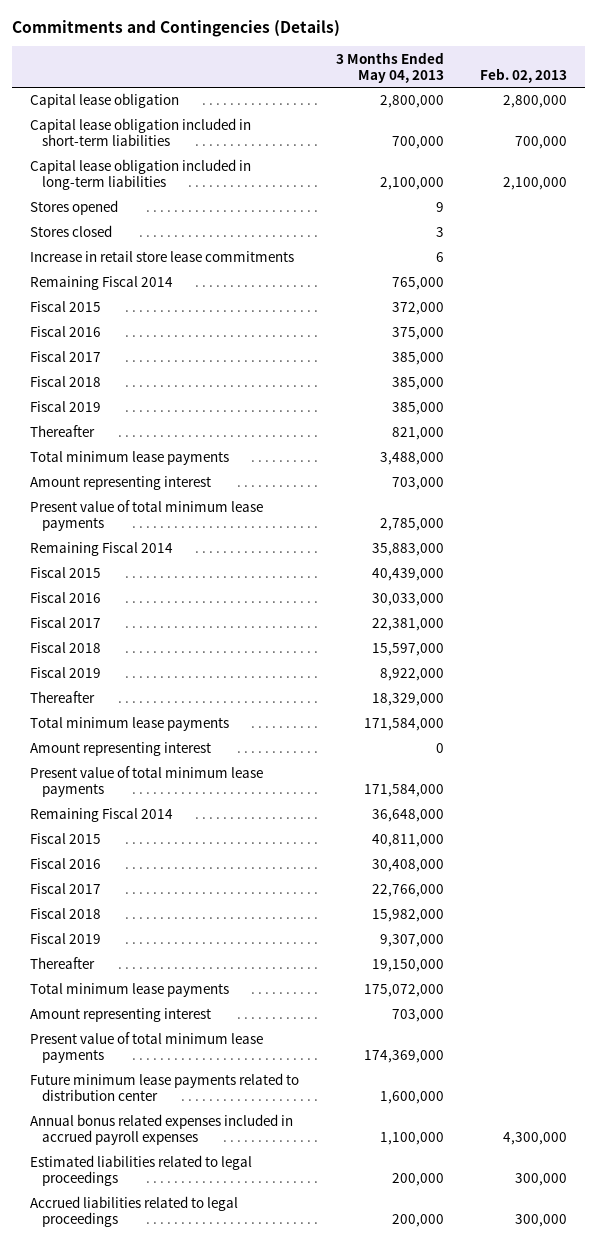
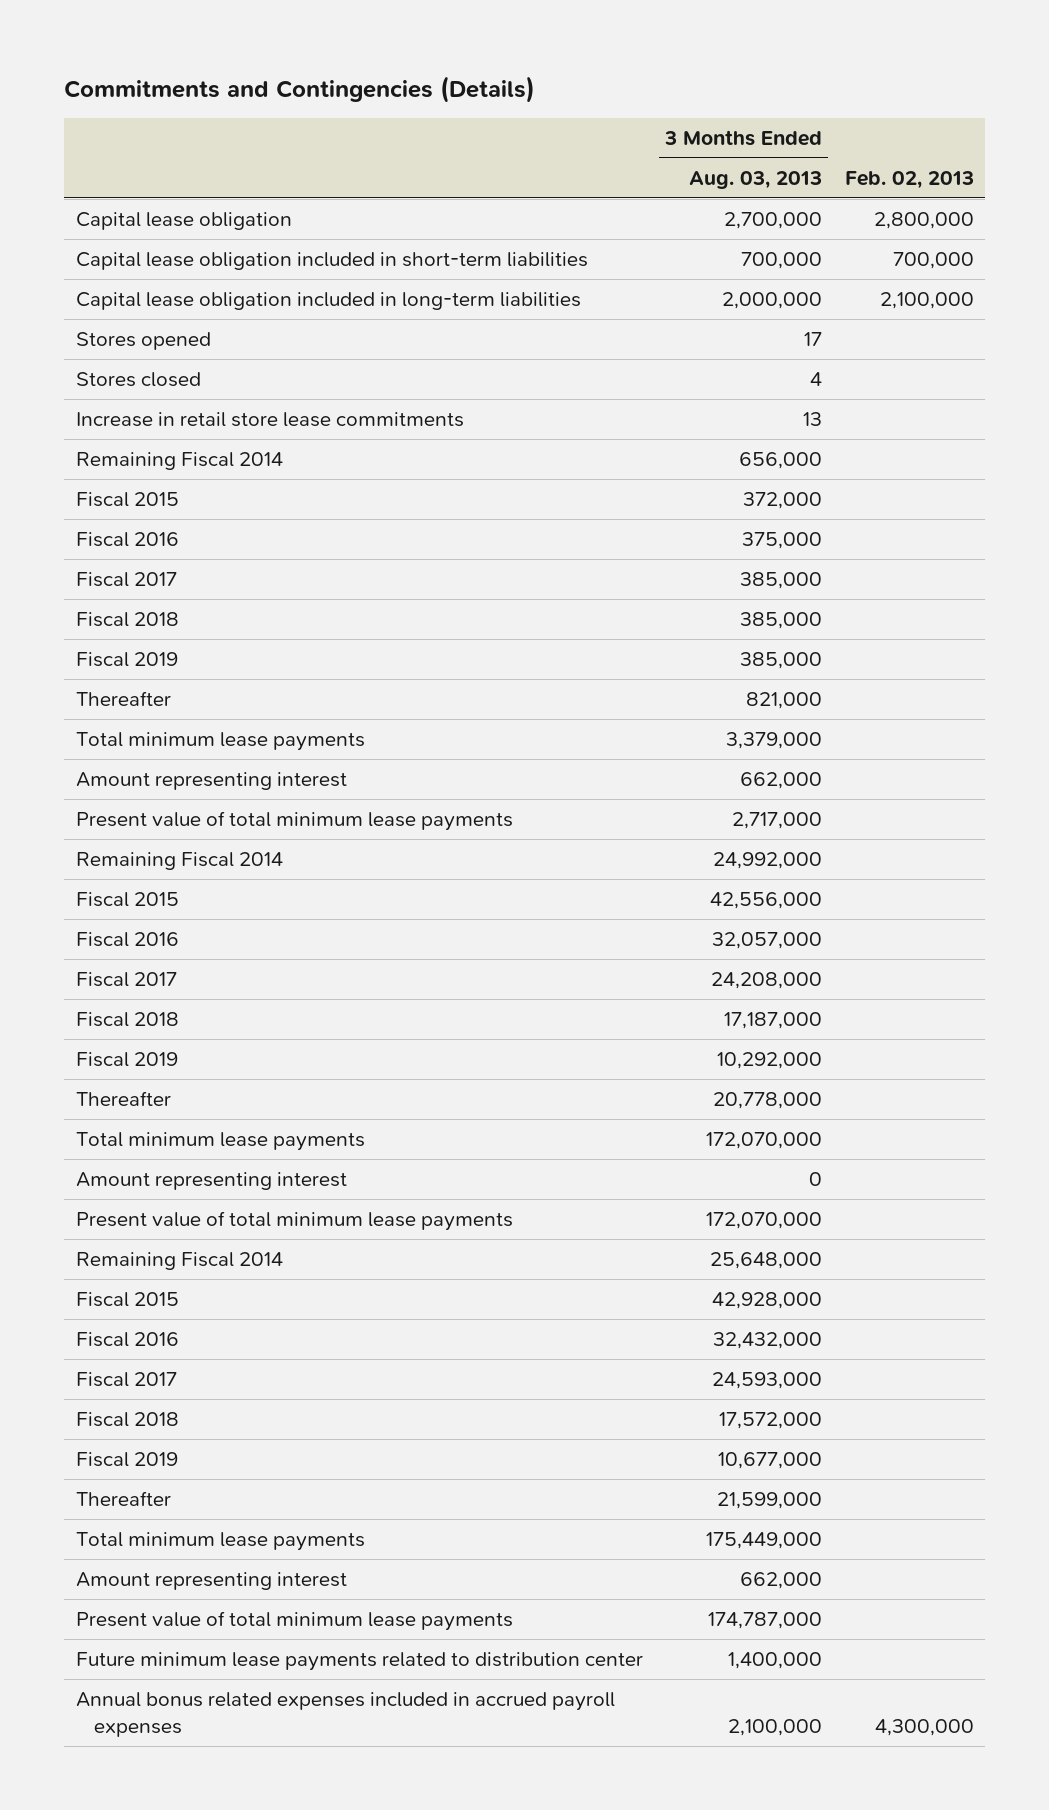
- | 3 Months Ended May 04, 2013 | Feb. 02, 2013
+ | 3 Months Ended Aug. 03, 2013 | Feb. 02, 2013
- Estimated liabilities related to legal proceedings | 200,000 | 300,000
- Accrued liabilities related to legal proceedings | 200,000 | 300,000

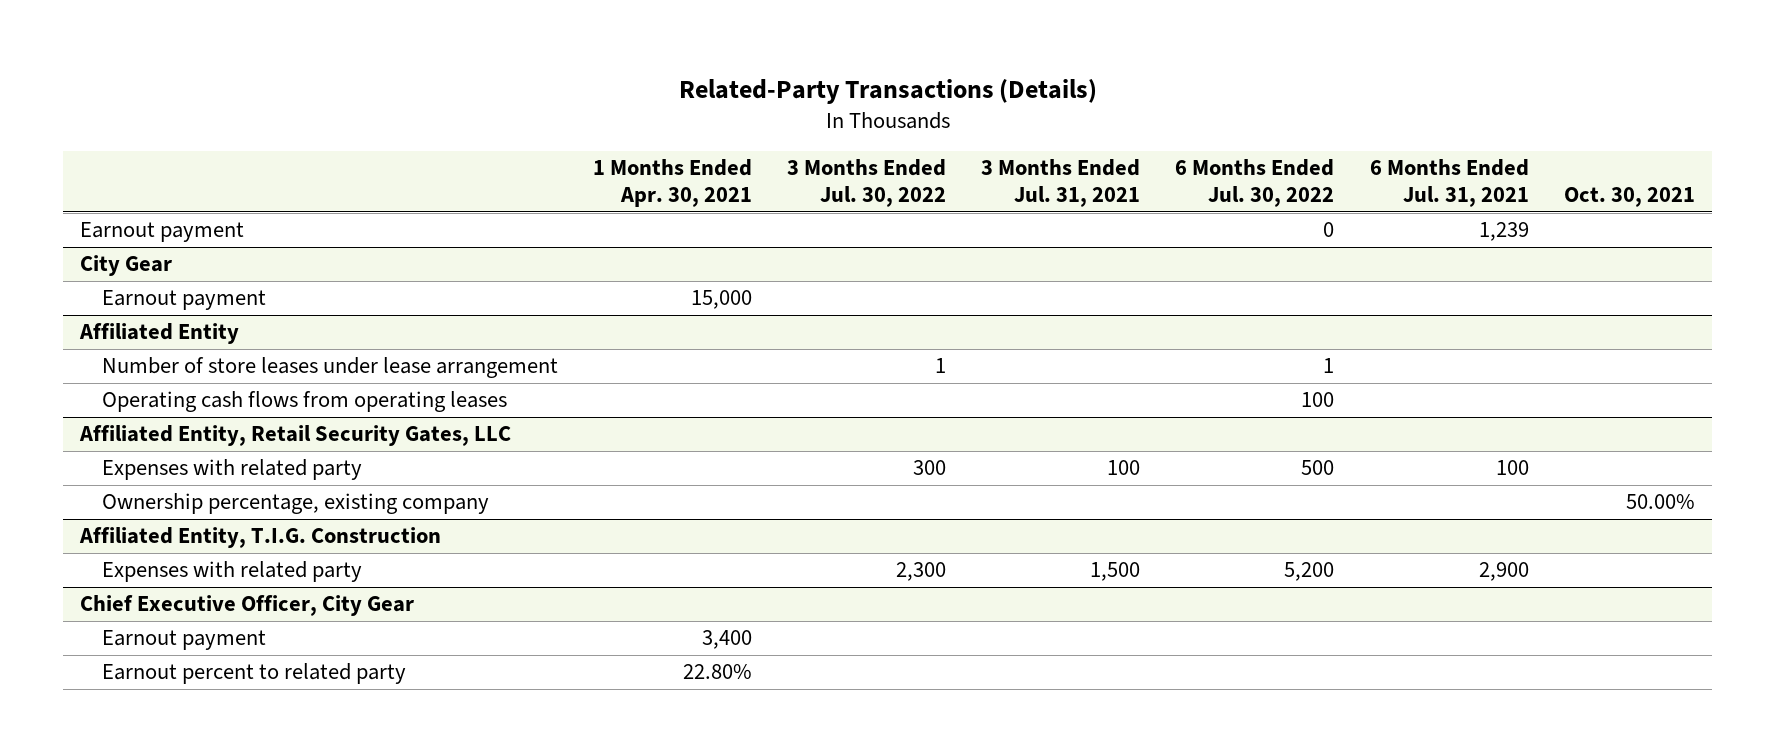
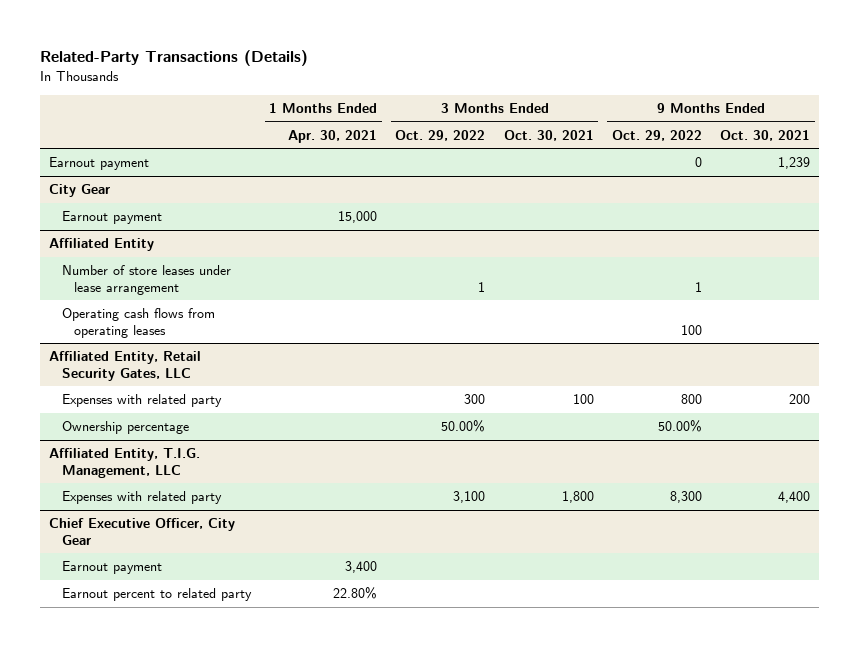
- | 1 Months Ended Apr. 30, 2021 | 3 Months Ended Jul. 30, 2022 | 3 Months Ended Jul. 31, 2021 | 6 Months Ended Jul. 30, 2022 | 6 Months Ended Jul. 31, 2021 | Oct. 30, 2021
+ | 1 Months Ended Apr. 30, 2021 | 3 Months Ended Oct. 29, 2022 | 3 Months Ended Oct. 30, 2021 | 9 Months Ended Oct. 29, 2022 | 9 Months Ended Oct. 30, 2021
@ Affiliated Entity, Retail Security Gates, LLC
- Ownership percentage, existing company | | | | | | 50.00%
- Affiliated Entity, T.I.G. Construction
@ Affiliated Entity, Retail Security Gates, LLC
+ Ownership percentage | | 50.00% | | 50.00% |
+ Affiliated Entity, T.I.G. Management, LLC

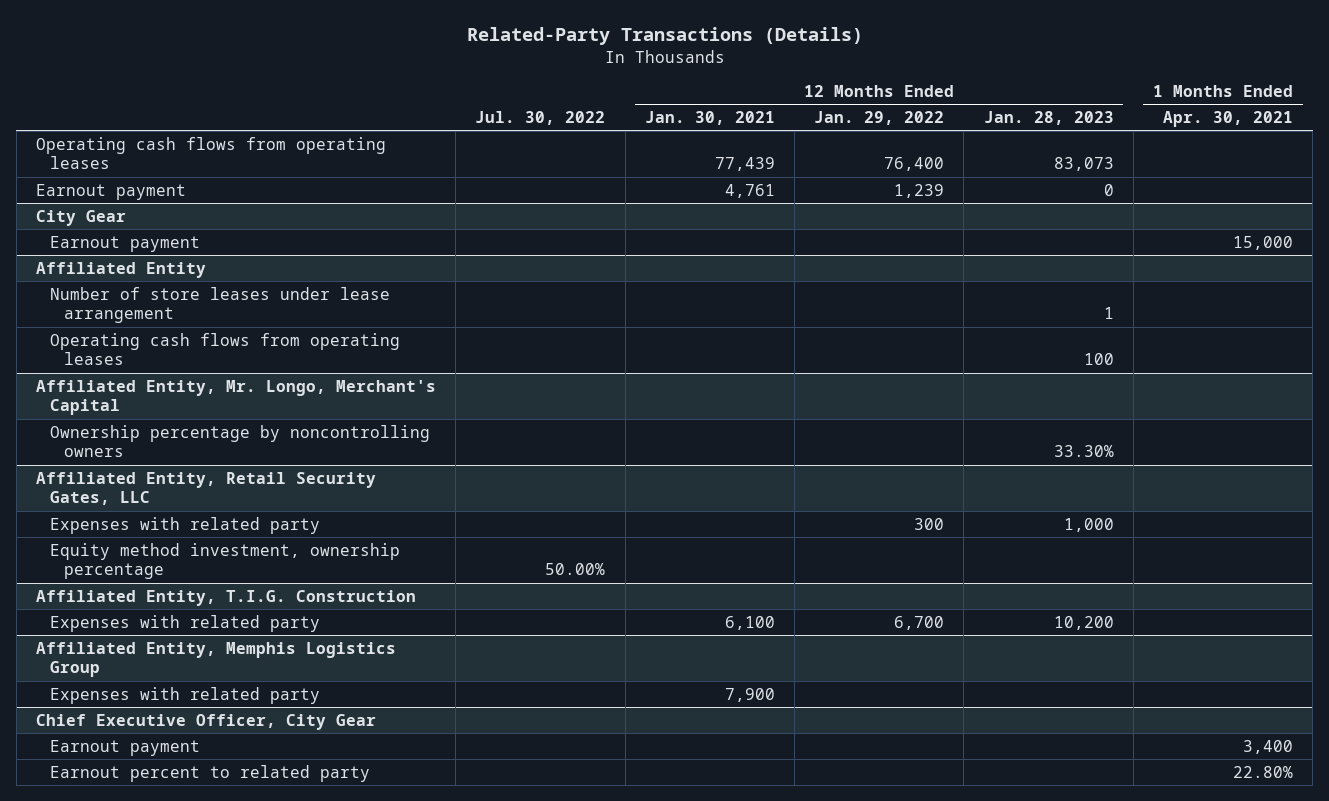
- | 1 Months Ended Apr. 30, 2021 | 3 Months Ended Oct. 29, 2022 | 3 Months Ended Oct. 30, 2021 | 9 Months Ended Oct. 29, 2022 | 9 Months Ended Oct. 30, 2021
+ | Jul. 30, 2022 | 12 Months Ended Jan. 30, 2021 | 12 Months Ended Jan. 29, 2022 | 12 Months Ended Jan. 28, 2023 | 1 Months Ended Apr. 30, 2021
+ Operating cash flows from operating leases | | 77,439 | 76,400 | 83,073 |
+ Affiliated Entity, Mr. Longo, Merchant's Capital
+ Ownership percentage by noncontrolling owners | | | | 33.30% |
@ Affiliated Entity, Retail Security Gates, LLC
- Ownership percentage | | 50.00% | | 50.00% |
- Affiliated Entity, T.I.G. Management, LLC
@ Affiliated Entity, Retail Security Gates, LLC
+ Equity method investment, ownership percentage | 50.00% | | | |
+ Affiliated Entity, T.I.G. Construction
+ Affiliated Entity, Memphis Logistics Group
+ Expenses with related party | | 7,900 | | |

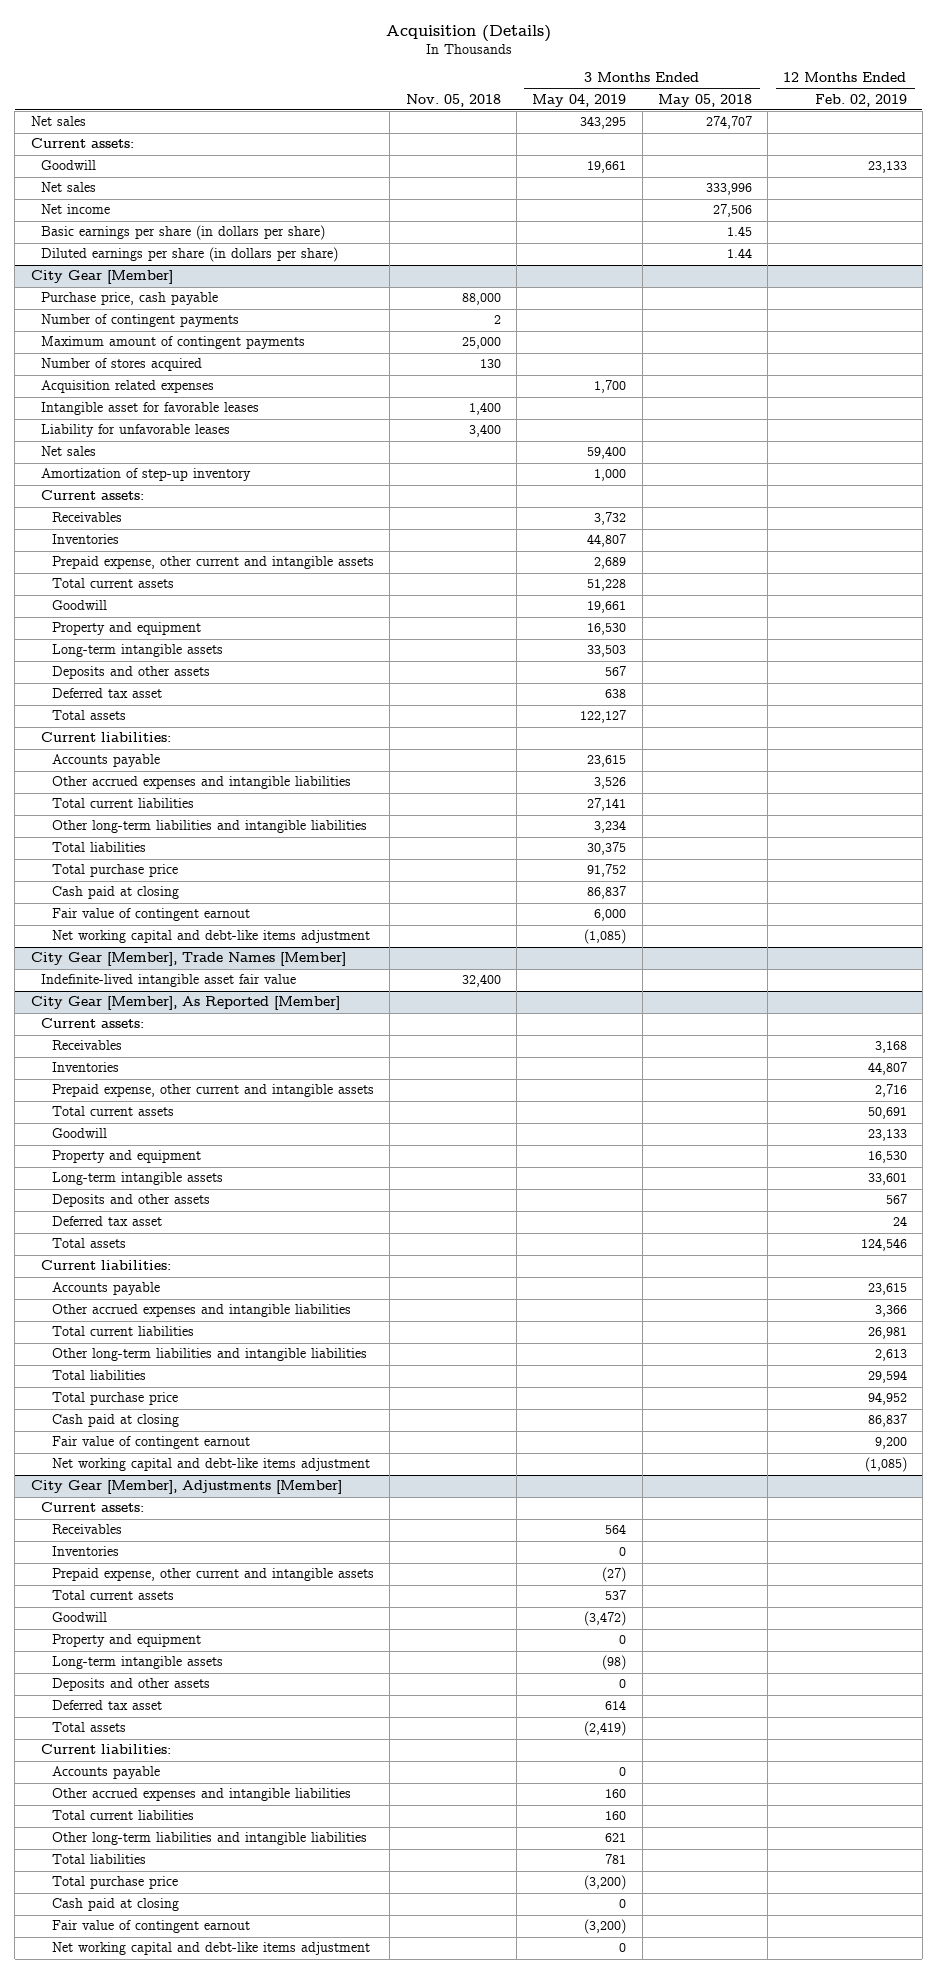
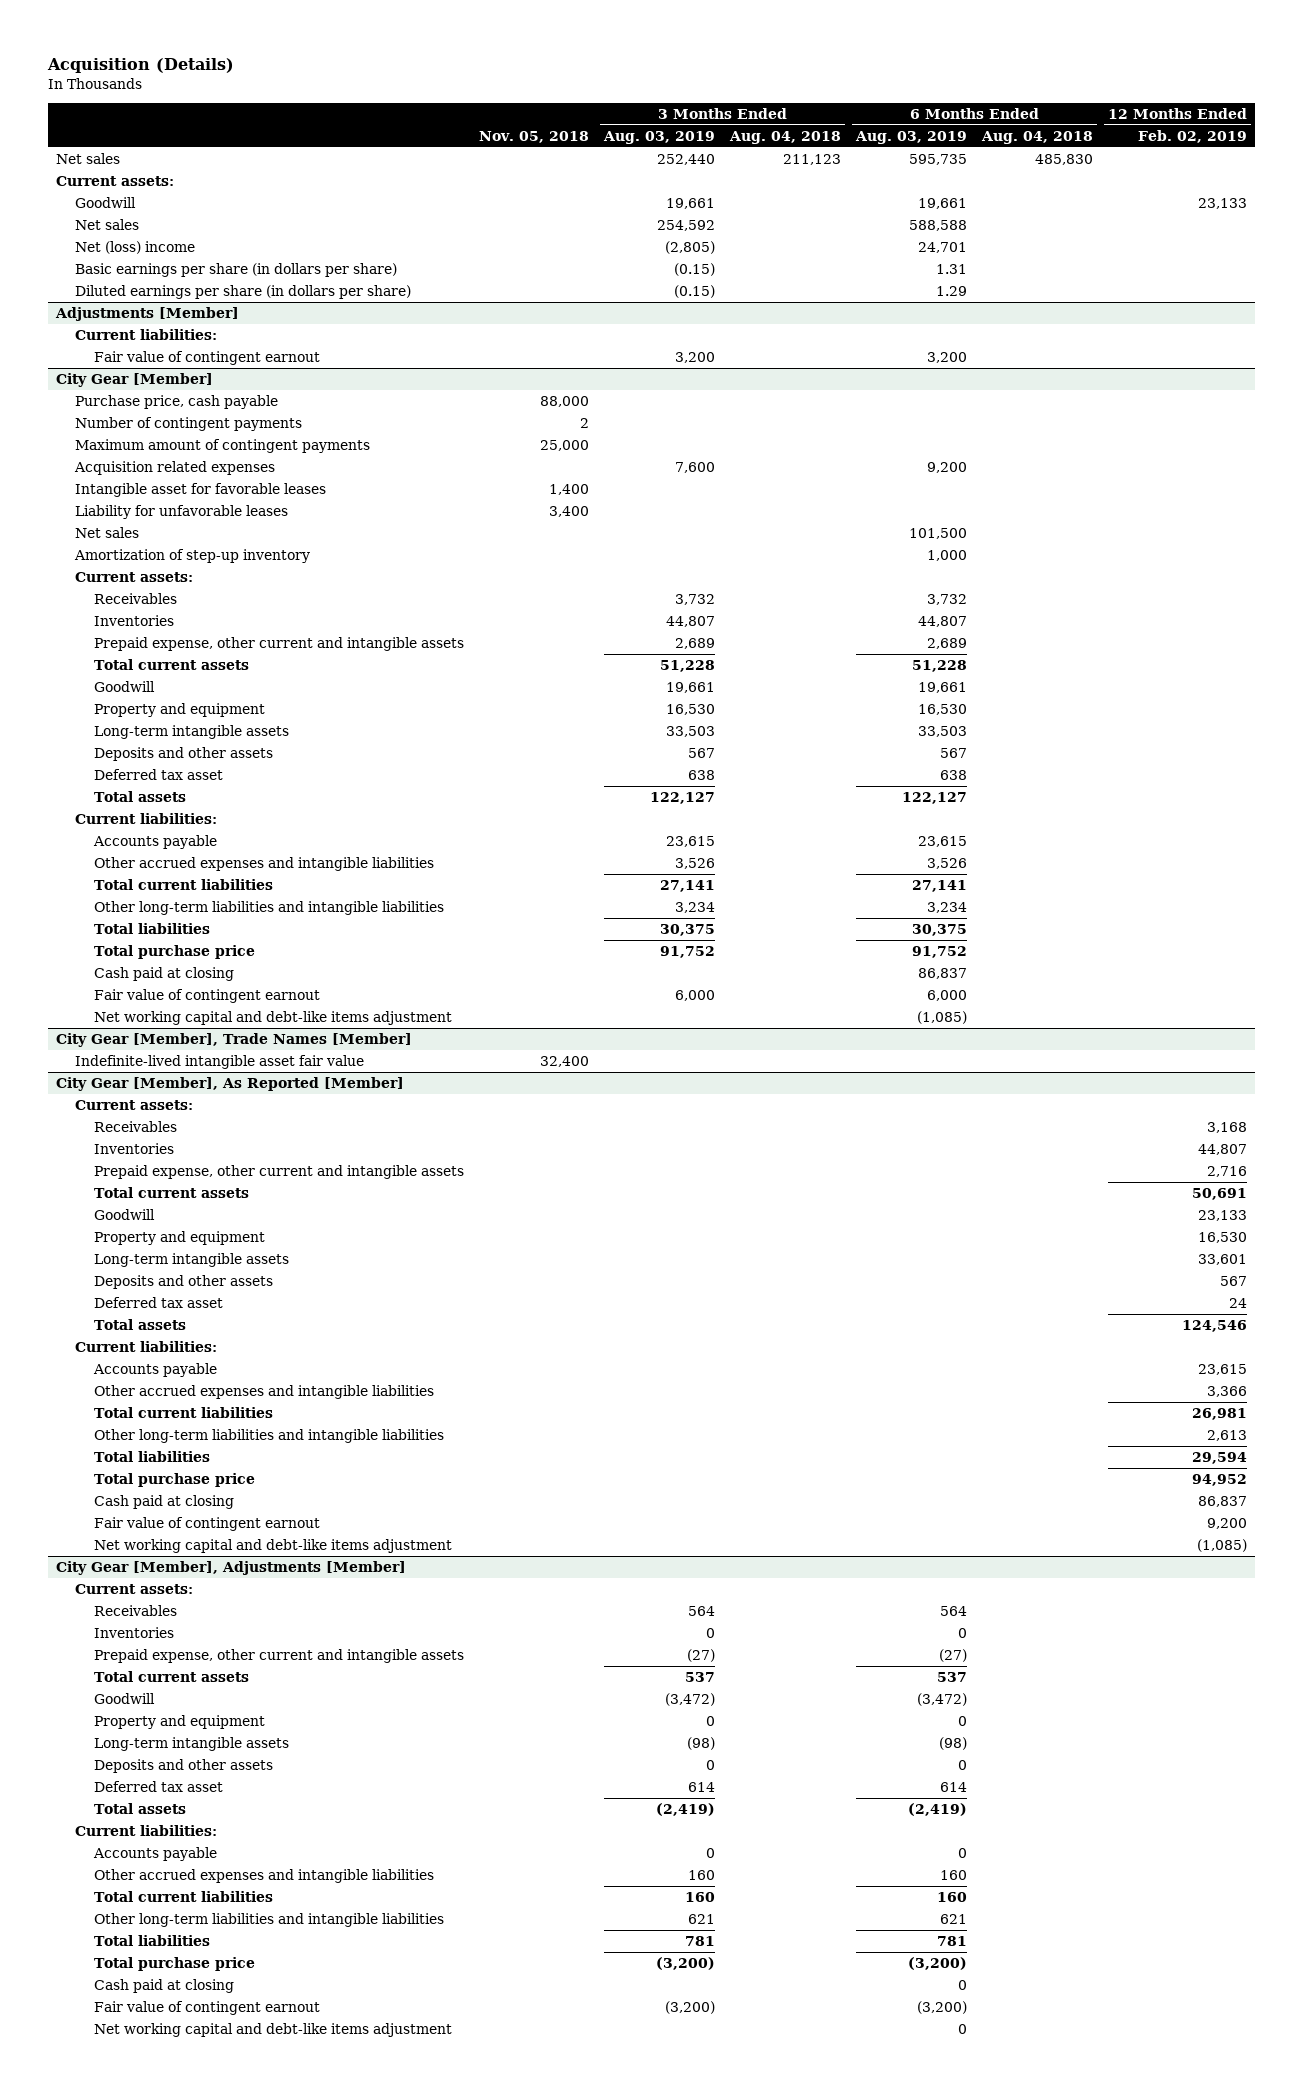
- | Nov. 05, 2018 | 3 Months Ended May 04, 2019 | 3 Months Ended May 05, 2018 | 12 Months Ended Feb. 02, 2019
+ | Nov. 05, 2018 | 3 Months Ended Aug. 03, 2019 | 3 Months Ended Aug. 04, 2018 | 6 Months Ended Aug. 03, 2019 | 6 Months Ended Aug. 04, 2018 | 12 Months Ended Feb. 02, 2019
- Net income | | | 27,506 |
+ Net (loss) income | | (2,805) | | 24,701 | |
+ Adjustments [Member]
+ Current liabilities:
+ Fair value of contingent earnout | | 3,200 | | 3,200 | |
@ City Gear [Member]
- Number of stores acquired | 130 | | |

